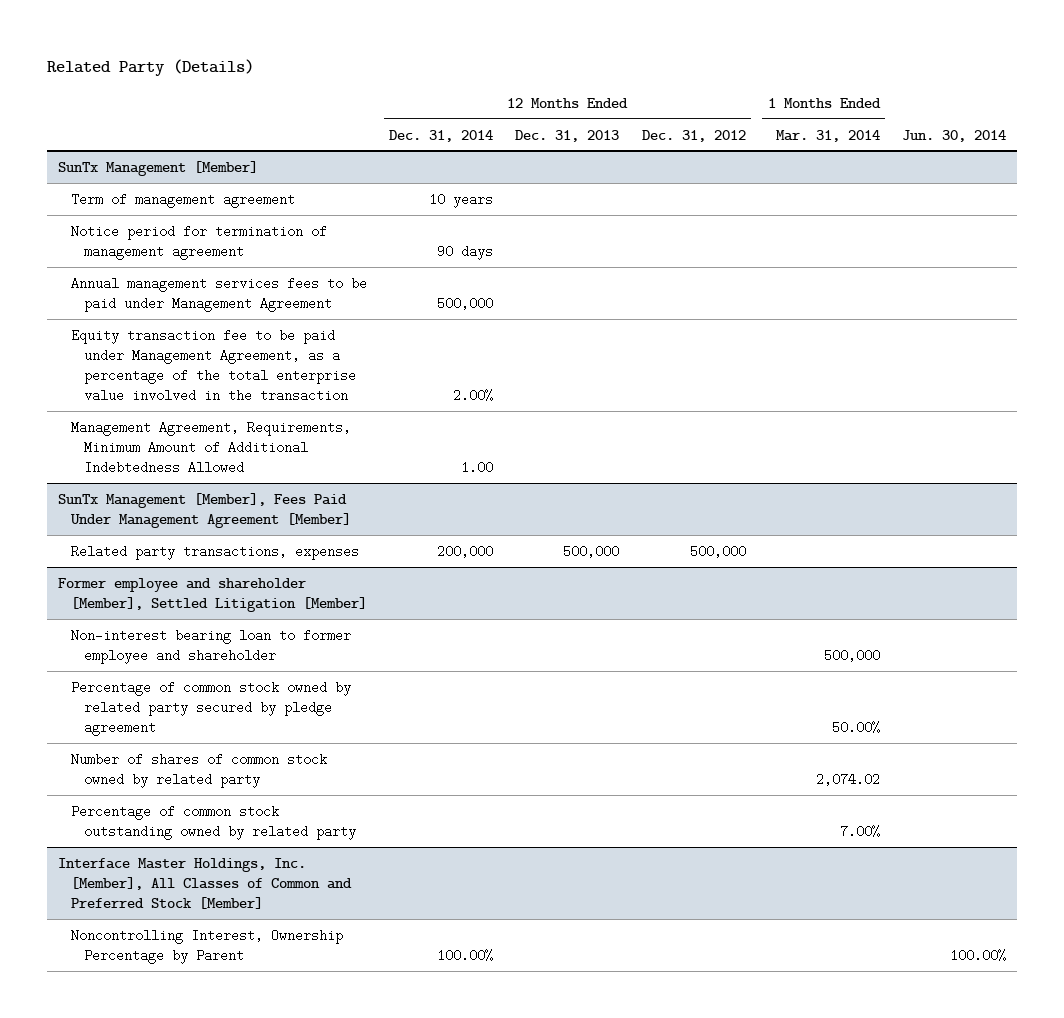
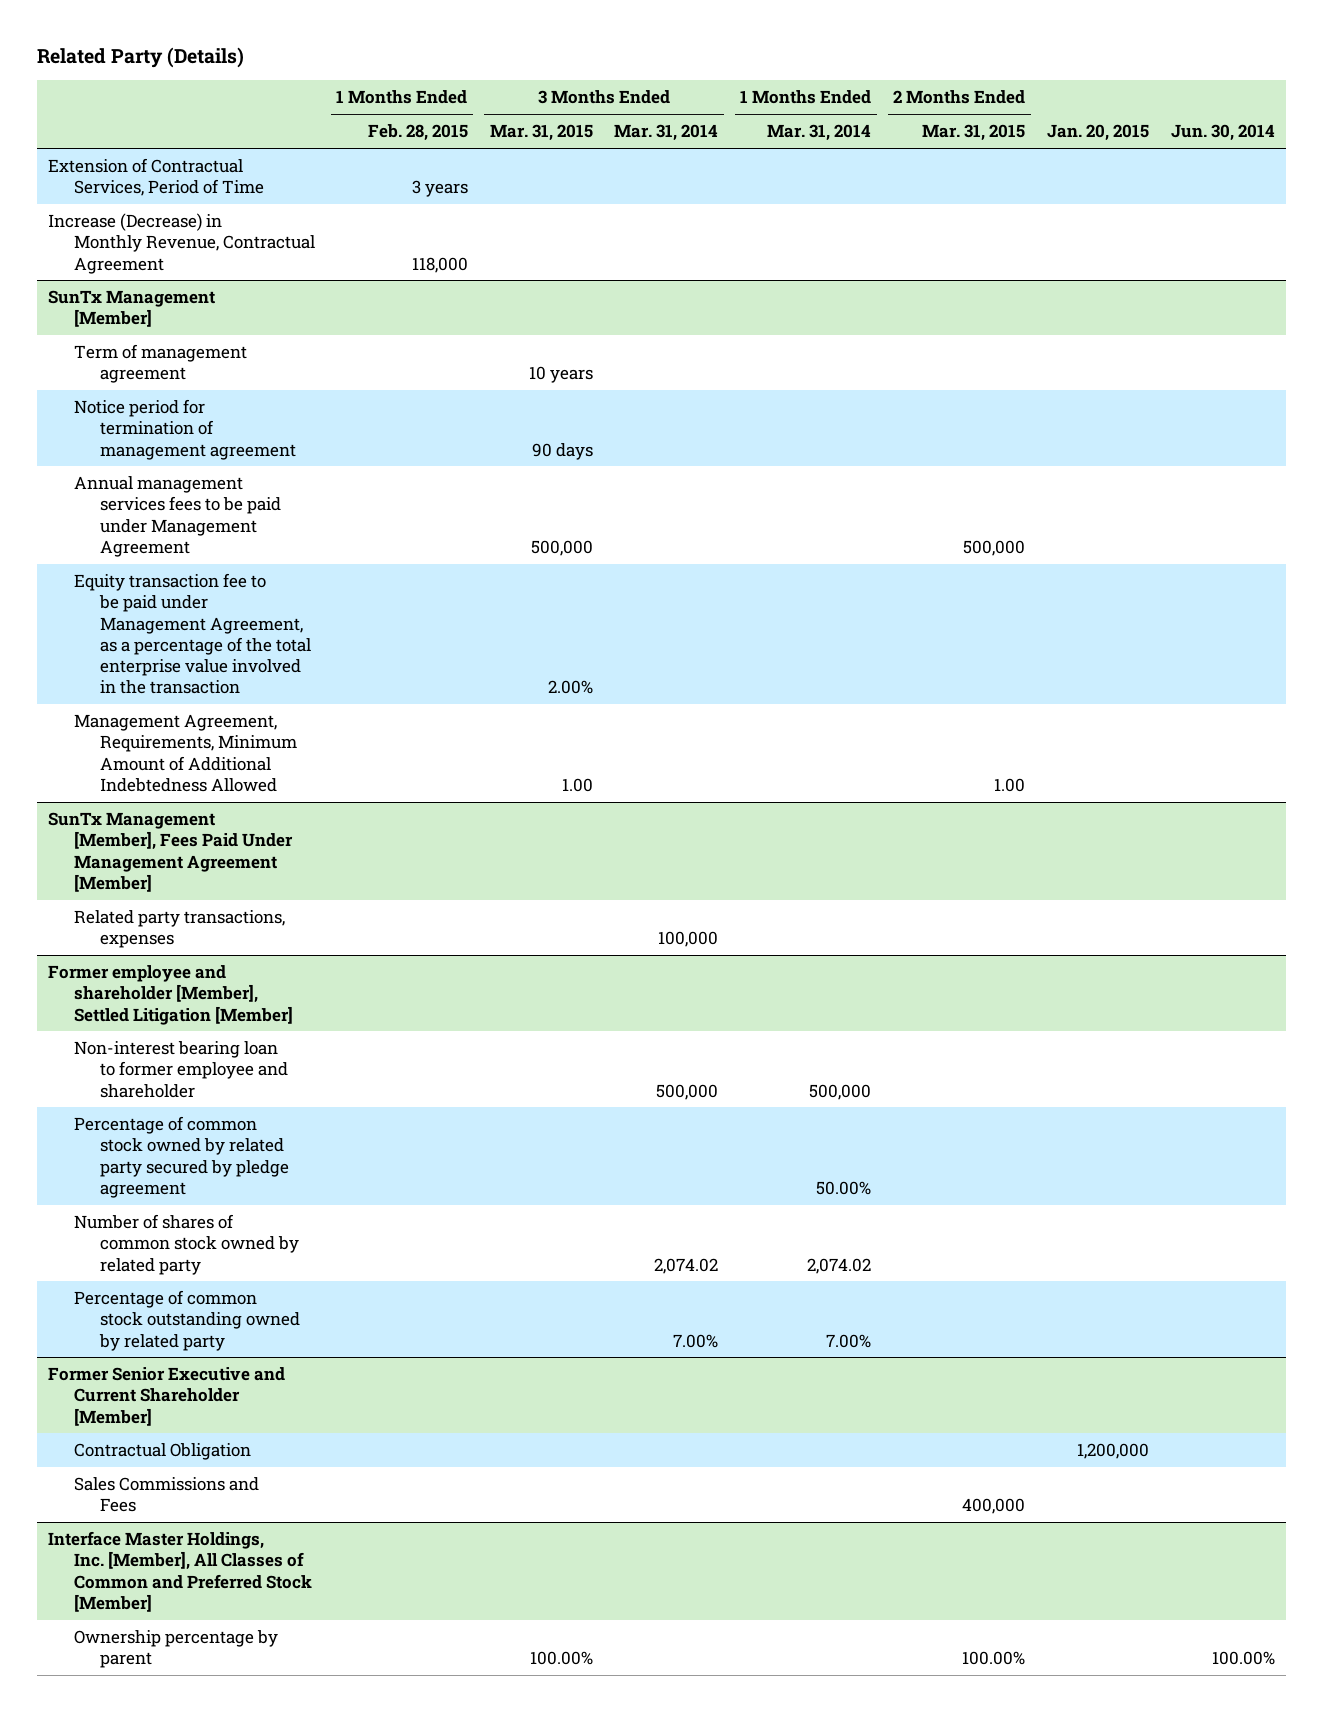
- | 12 Months Ended Dec. 31, 2014 | 12 Months Ended Dec. 31, 2013 | 12 Months Ended Dec. 31, 2012 | 1 Months Ended Mar. 31, 2014 | Jun. 30, 2014
+ | 1 Months Ended Feb. 28, 2015 | 3 Months Ended Mar. 31, 2015 | 3 Months Ended Mar. 31, 2014 | 1 Months Ended Mar. 31, 2014 | 2 Months Ended Mar. 31, 2015 | Jan. 20, 2015 | Jun. 30, 2014
+ Extension of Contractual Services, Period of Time | 3 years | | | | | |
+ Increase (Decrease) in Monthly Revenue, Contractual Agreement | 118,000 | | | | | |
+ Former Senior Executive and Current Shareholder [Member]
+ Contractual Obligation | | | | | | 1,200,000 |
+ Sales Commissions and Fees | | | | | 400,000 | |
@ Interface Master Holdings, Inc. [Member], All Classes of Common and Preferred Stock [Member]
- Noncontrolling Interest, Ownership Percentage by Parent | 100.00% | | | | 100.00%
+ Ownership percentage by parent | | 100.00% | | | 100.00% | | 100.00%

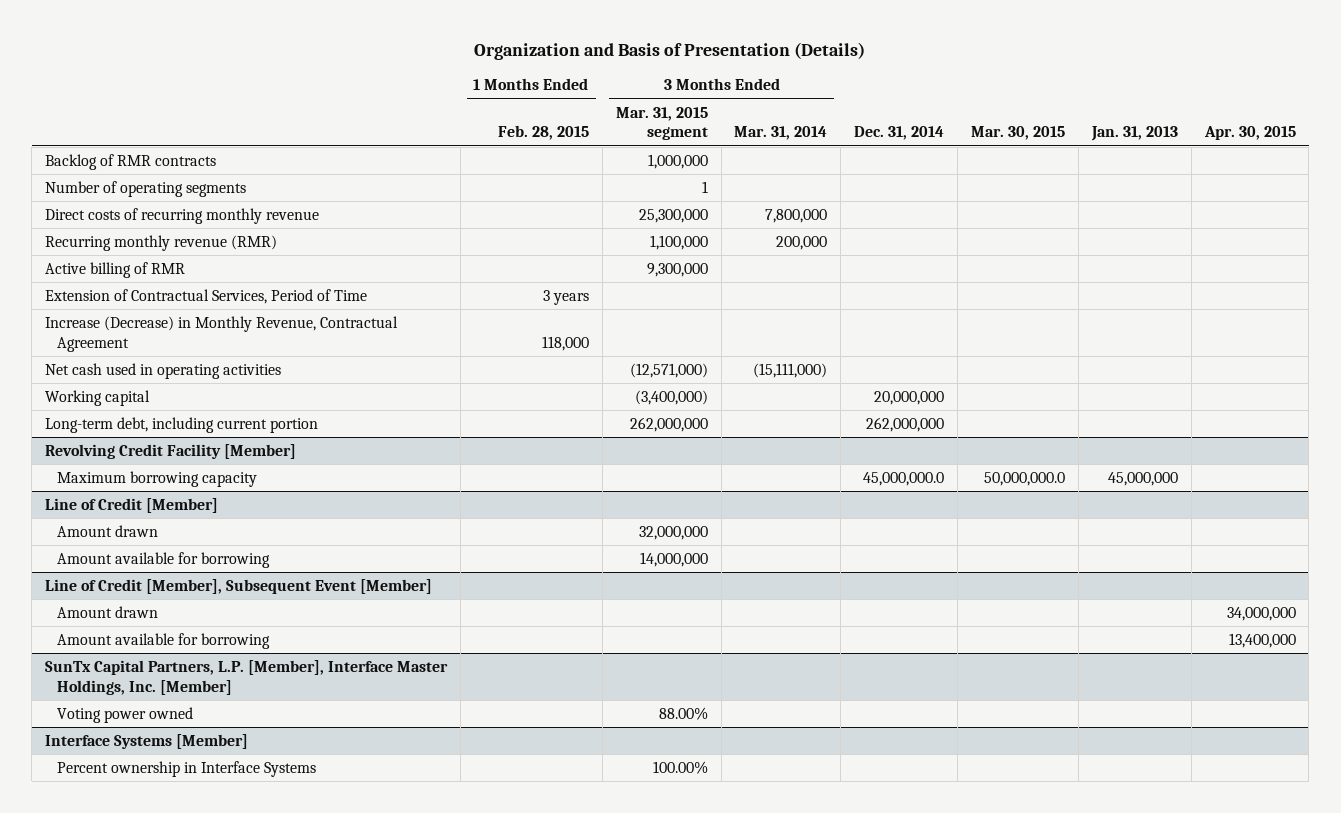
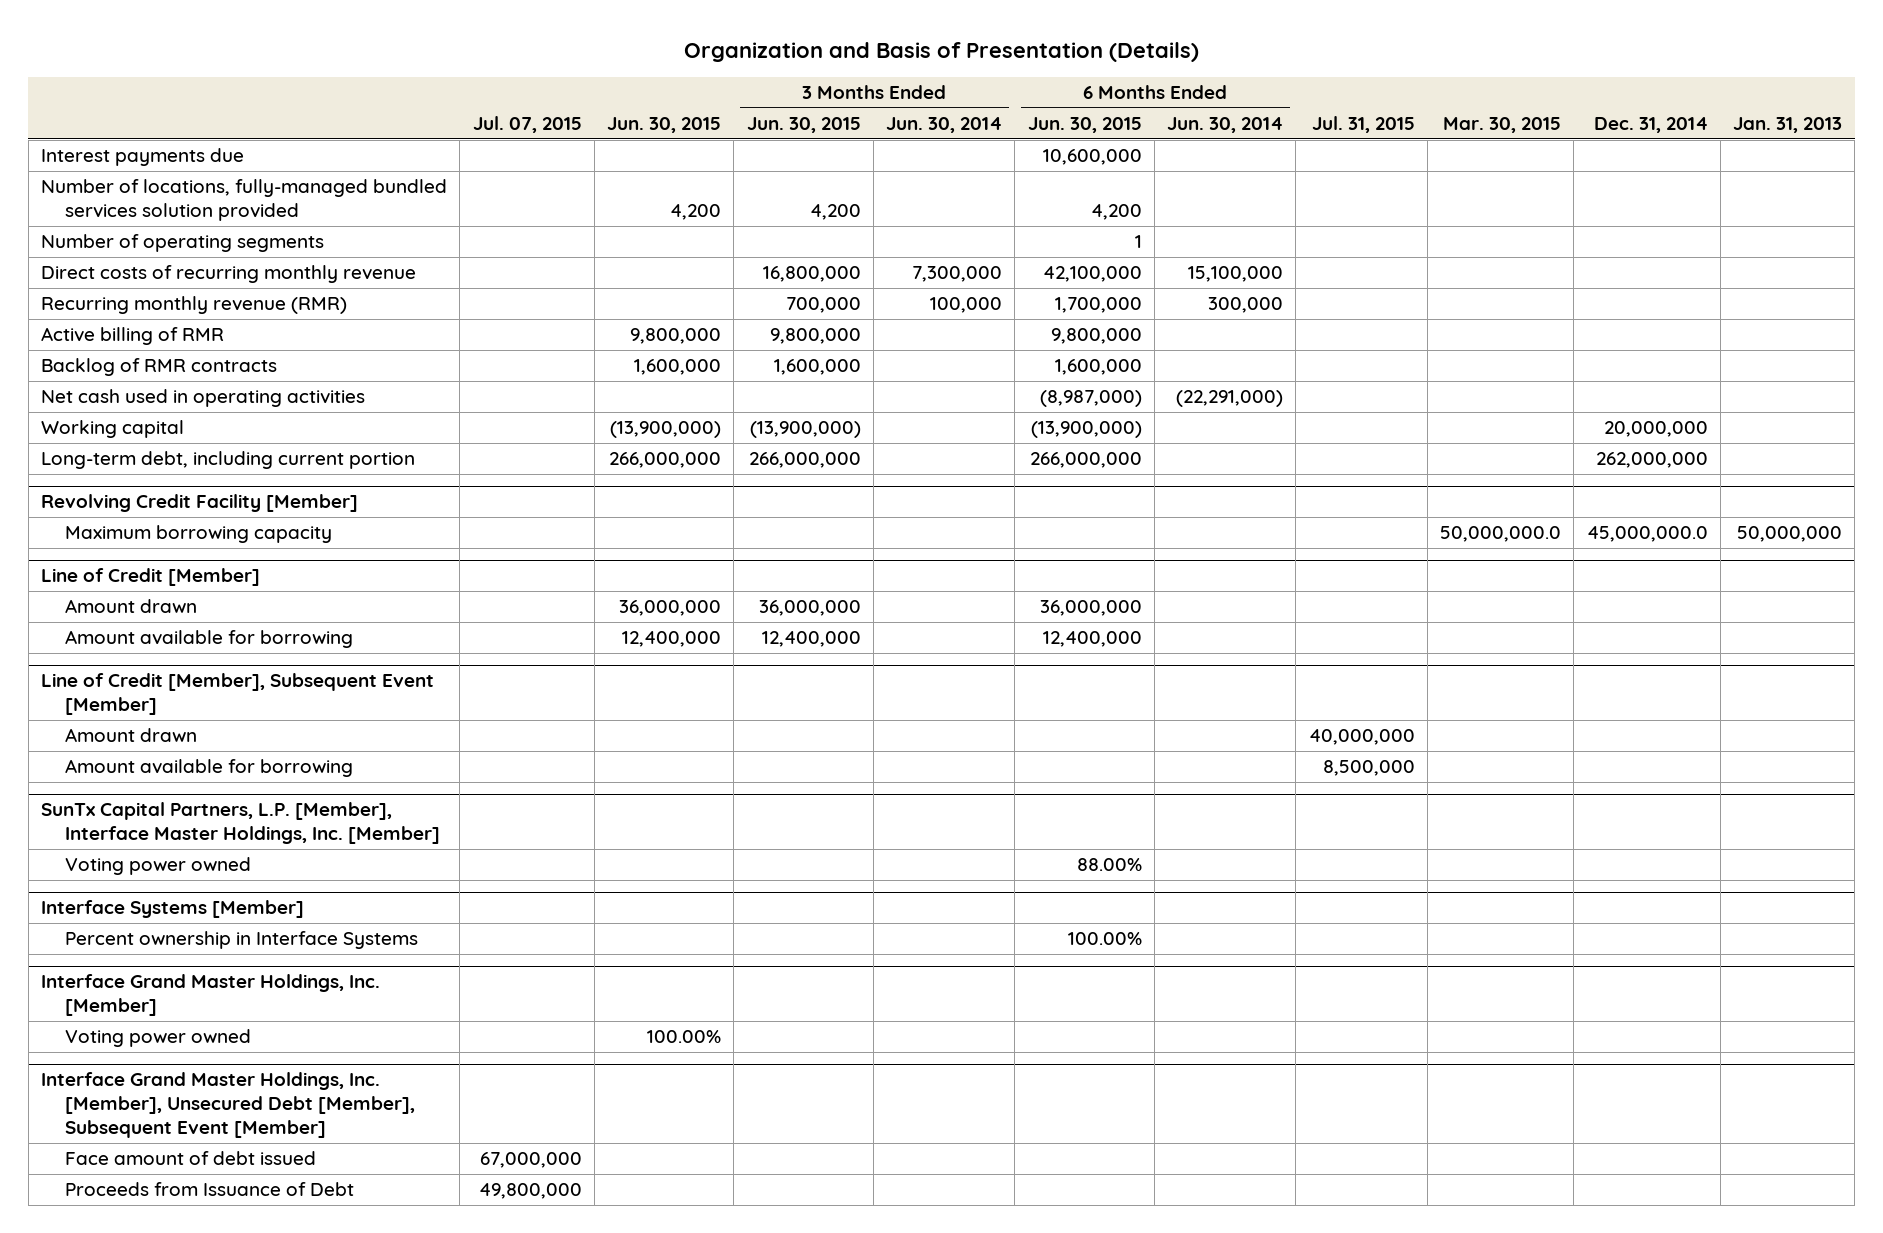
- | 1 Months Ended Feb. 28, 2015 | 3 Months Ended Mar. 31, 2015 segment | 3 Months Ended Mar. 31, 2014 | Dec. 31, 2014 | Mar. 30, 2015 | Jan. 31, 2013 | Apr. 30, 2015
+ | Jul. 07, 2015 | Jun. 30, 2015 | 3 Months Ended Jun. 30, 2015 | 3 Months Ended Jun. 30, 2014 | 6 Months Ended Jun. 30, 2015 | 6 Months Ended Jun. 30, 2014 | Jul. 31, 2015 | Mar. 30, 2015 | Dec. 31, 2014 | Jan. 31, 2013
+ Interest payments due | | | | | 10,600,000 | | | | |
+ Number of locations, fully-managed bundled services solution provided | | 4,200 | 4,200 | | 4,200 | | | | |
- Extension of Contractual Services, Period of Time | 3 years | | | | | |
- Increase (Decrease) in Monthly Revenue, Contractual Agreement | 118,000 | | | | | |
moved down: Backlog of RMR contracts | | 1,600,000 | 1,600,000 | | 1,600,000 | | | | |
@ Revolving Credit Facility [Member]
- Maximum borrowing capacity | | | | 45,000,000.0 | 50,000,000.0 | 45,000,000 |
+ Maximum borrowing capacity | | | | | | | | 50,000,000.0 | 45,000,000.0 | 50,000,000
+ Interface Grand Master Holdings, Inc. [Member]
+ Voting power owned | | 100.00% | | | | | | | |
+ Interface Grand Master Holdings, Inc. [Member], Unsecured Debt [Member], Subsequent Event [Member]
+ Face amount of debt issued | 67,000,000 | | | | | | | | |
+ Proceeds from Issuance of Debt | 49,800,000 | | | | | | | | |

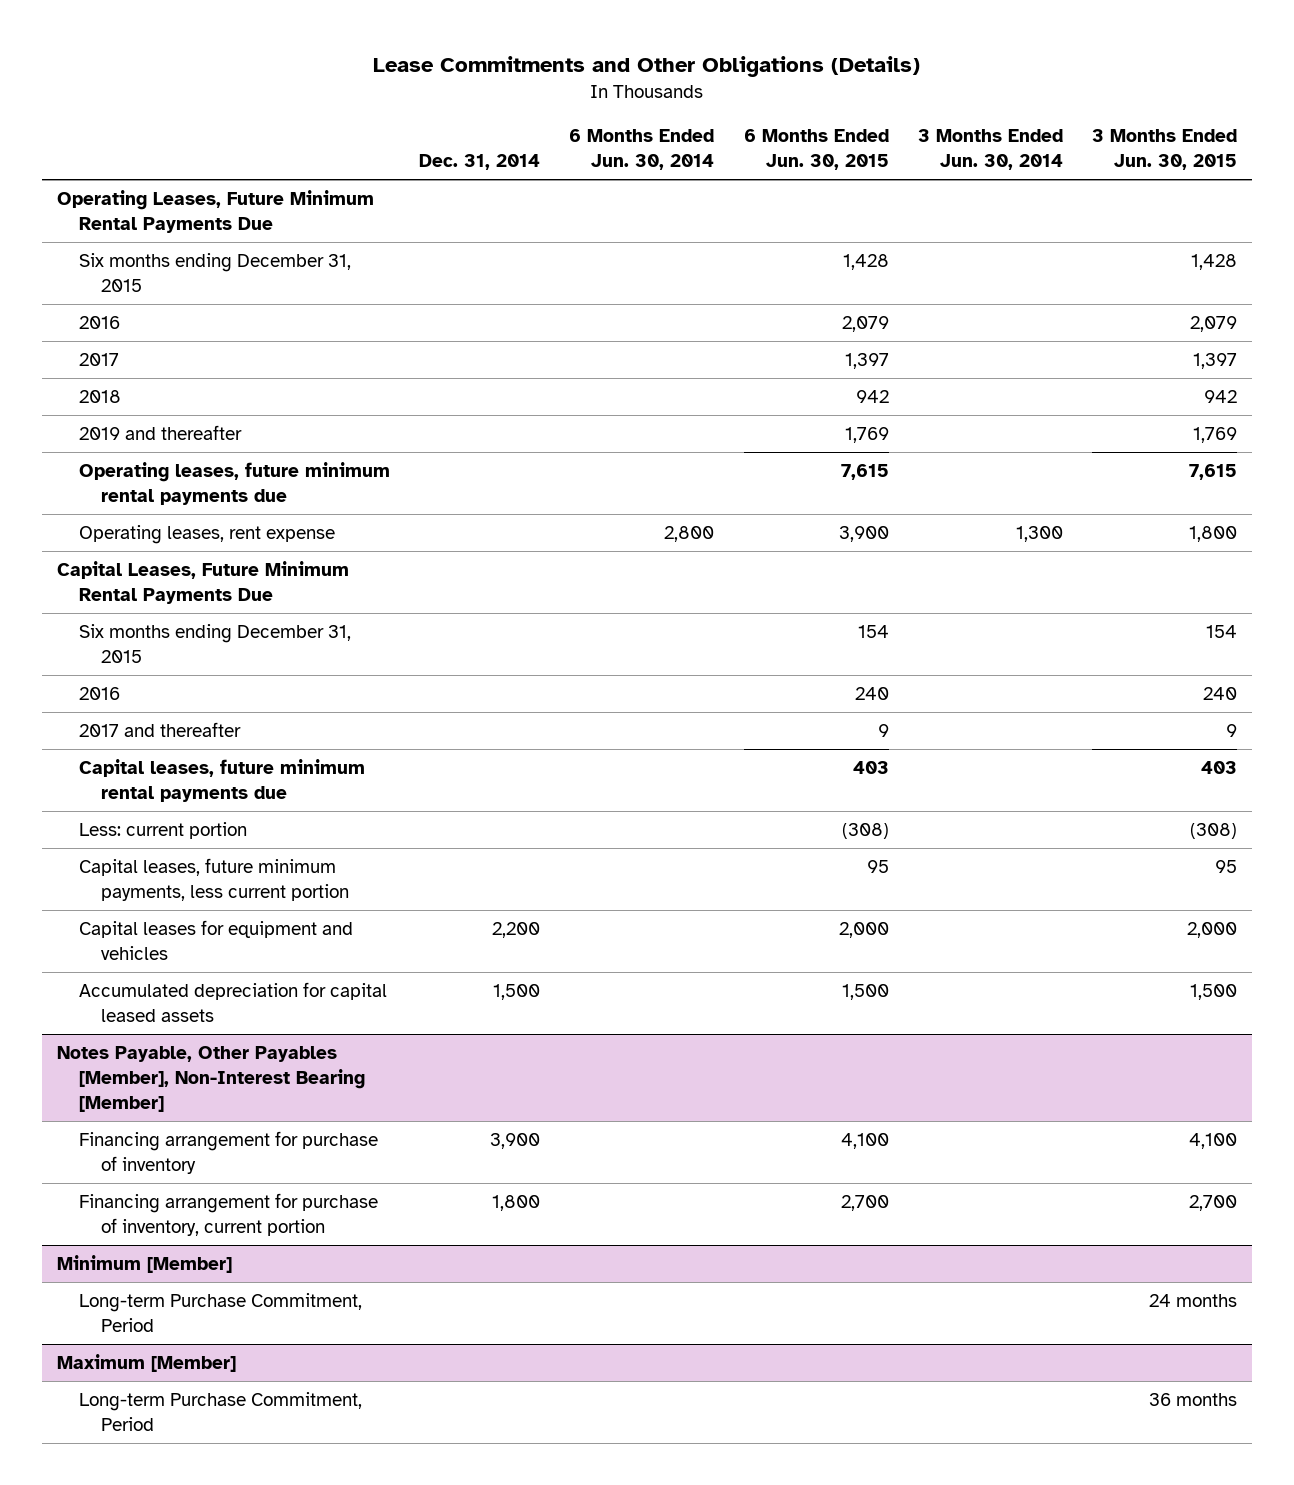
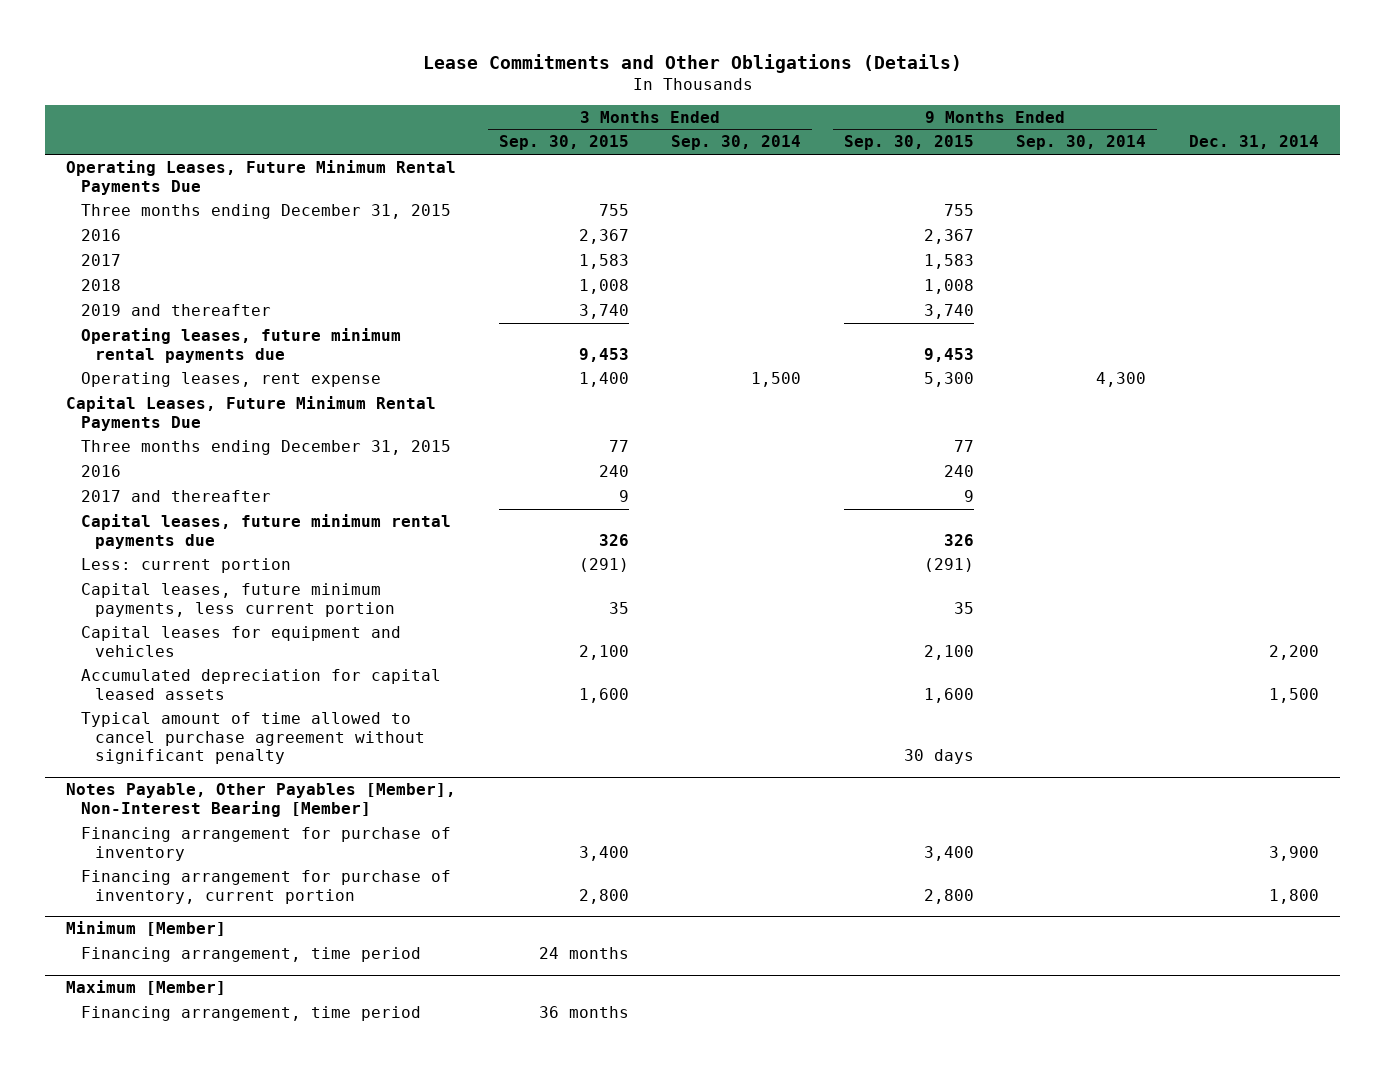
- | Dec. 31, 2014 | 6 Months Ended Jun. 30, 2014 | 6 Months Ended Jun. 30, 2015 | 3 Months Ended Jun. 30, 2014 | 3 Months Ended Jun. 30, 2015
+ | 3 Months Ended Sep. 30, 2015 | 3 Months Ended Sep. 30, 2014 | 9 Months Ended Sep. 30, 2015 | 9 Months Ended Sep. 30, 2014 | Dec. 31, 2014
- Six months ending December 31, 2015 | | | 1,428 | | 1,428
+ Three months ending December 31, 2015 | 755 | | 755 | |
- Six months ending December 31, 2015 | | | 154 | | 154
+ Three months ending December 31, 2015 | 77 | | 77 | |
+ Typical amount of time allowed to cancel purchase agreement without significant penalty | | | 30 days | |
@ Minimum [Member]
- Long-term Purchase Commitment, Period | | | | | 24 months
+ Financing arrangement, time period | 24 months | | | |
@ Maximum [Member]
- Long-term Purchase Commitment, Period | | | | | 36 months
+ Financing arrangement, time period | 36 months | | | |

